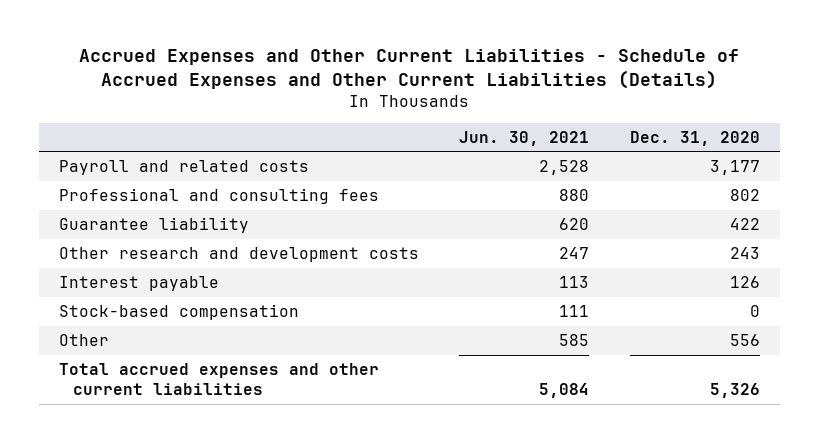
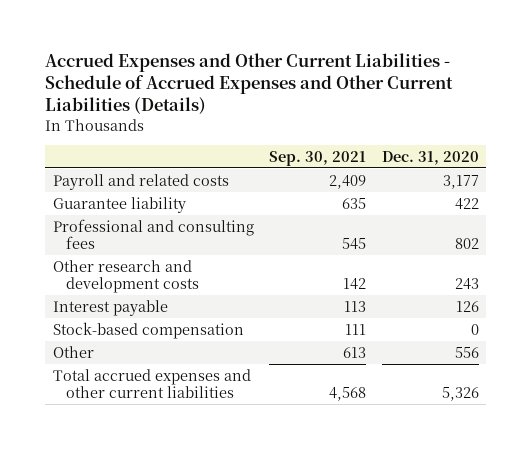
- | Jun. 30, 2021 | Dec. 31, 2020
+ | Sep. 30, 2021 | Dec. 31, 2020
moved down: Professional and consulting fees | 545 | 802

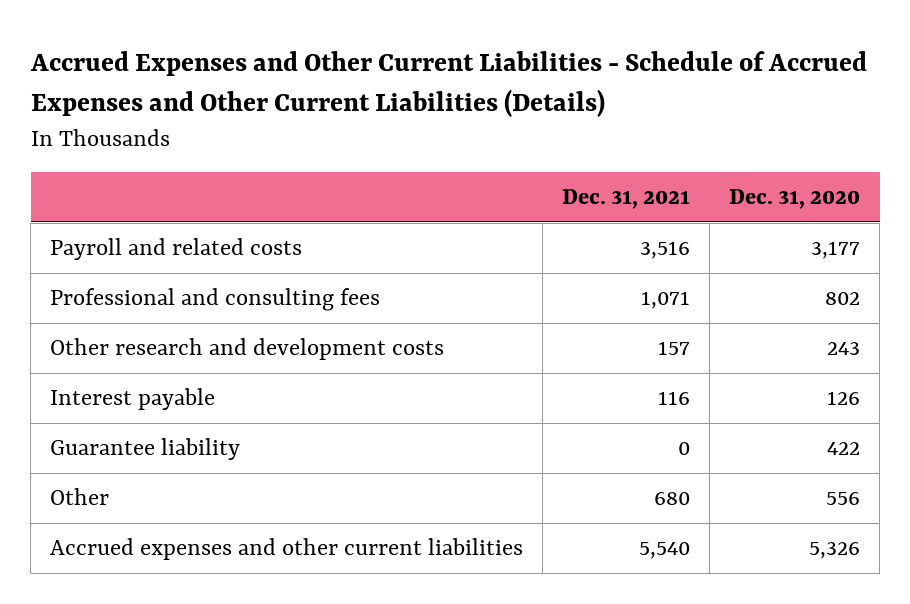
- | Sep. 30, 2021 | Dec. 31, 2020
+ | Dec. 31, 2021 | Dec. 31, 2020
- Stock-based compensation | 111 | 0
moved down: Guarantee liability | 0 | 422
- Total accrued expenses and other current liabilities | 4,568 | 5,326
+ Accrued expenses and other current liabilities | 5,540 | 5,326

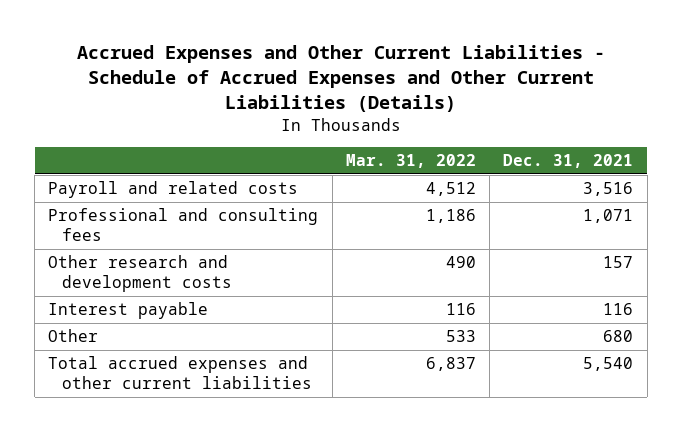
- | Dec. 31, 2021 | Dec. 31, 2020
+ | Mar. 31, 2022 | Dec. 31, 2021
- Guarantee liability | 0 | 422
- Accrued expenses and other current liabilities | 5,540 | 5,326
+ Total accrued expenses and other current liabilities | 6,837 | 5,540

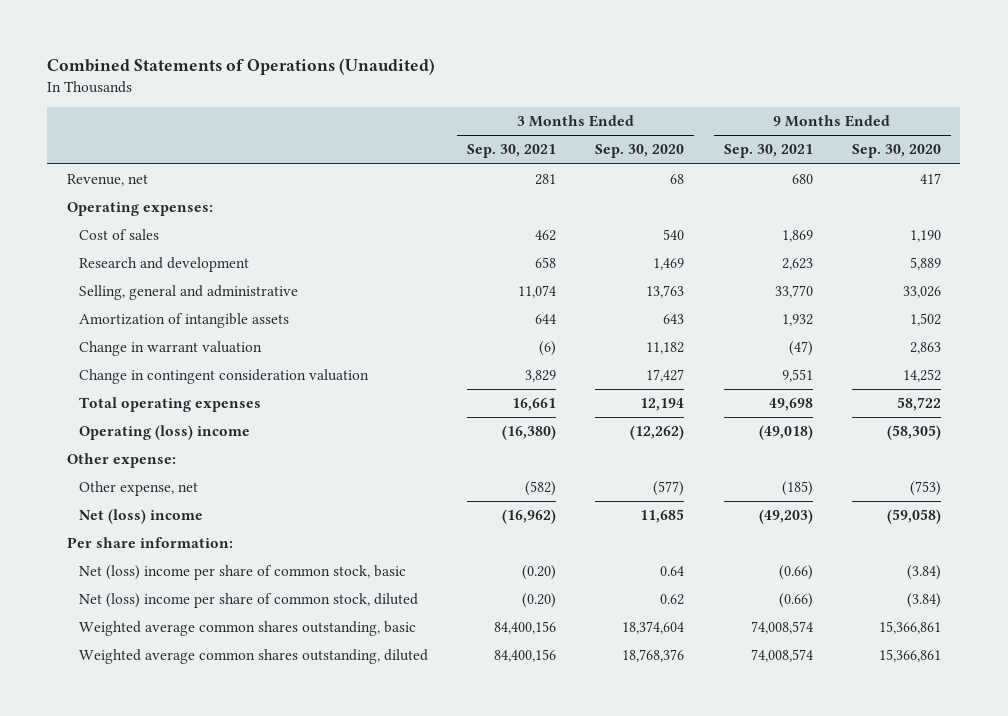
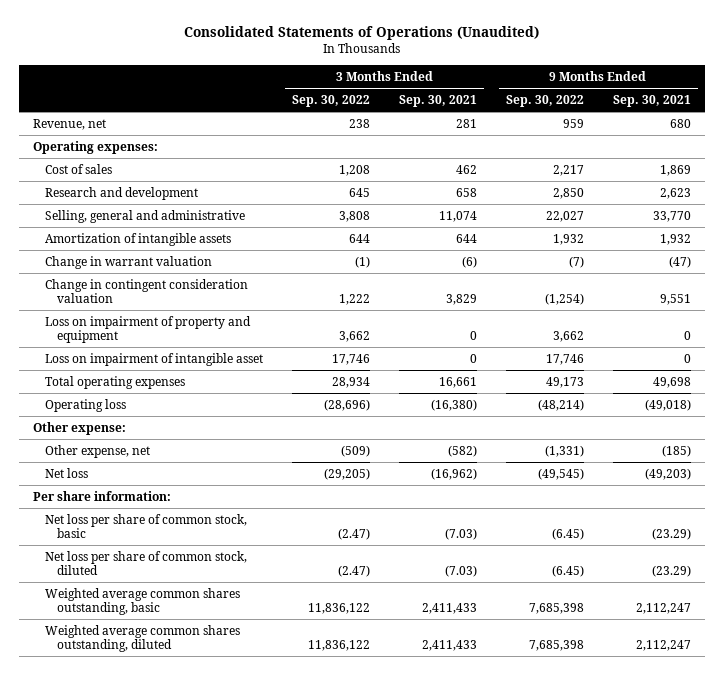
- Combined Statements of Operations (Unaudited)
+ Consolidated Statements of Operations (Unaudited)
- | 3 Months Ended Sep. 30, 2021 | 3 Months Ended Sep. 30, 2020 | 9 Months Ended Sep. 30, 2021 | 9 Months Ended Sep. 30, 2020
+ | 3 Months Ended Sep. 30, 2022 | 3 Months Ended Sep. 30, 2021 | 9 Months Ended Sep. 30, 2022 | 9 Months Ended Sep. 30, 2021
+ Loss on impairment of property and equipment | 3,662 | 0 | 3,662 | 0
+ Loss on impairment of intangible asset | 17,746 | 0 | 17,746 | 0
- Operating (loss) income | (16,380) | (12,262) | (49,018) | (58,305)
+ Operating loss | (28,696) | (16,380) | (48,214) | (49,018)
- Net (loss) income | (16,962) | 11,685 | (49,203) | (59,058)
+ Net loss | (29,205) | (16,962) | (49,545) | (49,203)
- Net (loss) income per share of common stock, basic | (0.20) | 0.64 | (0.66) | (3.84)
- Net (loss) income per share of common stock, diluted | (0.20) | 0.62 | (0.66) | (3.84)
- Weighted average common shares outstanding, basic | 84,400,156 | 18,374,604 | 74,008,574 | 15,366,861
- Weighted average common shares outstanding, diluted | 84,400,156 | 18,768,376 | 74,008,574 | 15,366,861
+ Net loss per share of common stock, basic | (2.47) | (7.03) | (6.45) | (23.29)
+ Net loss per share of common stock, diluted | (2.47) | (7.03) | (6.45) | (23.29)
+ Weighted average common shares outstanding, basic | 11,836,122 | 2,411,433 | 7,685,398 | 2,112,247
+ Weighted average common shares outstanding, diluted | 11,836,122 | 2,411,433 | 7,685,398 | 2,112,247

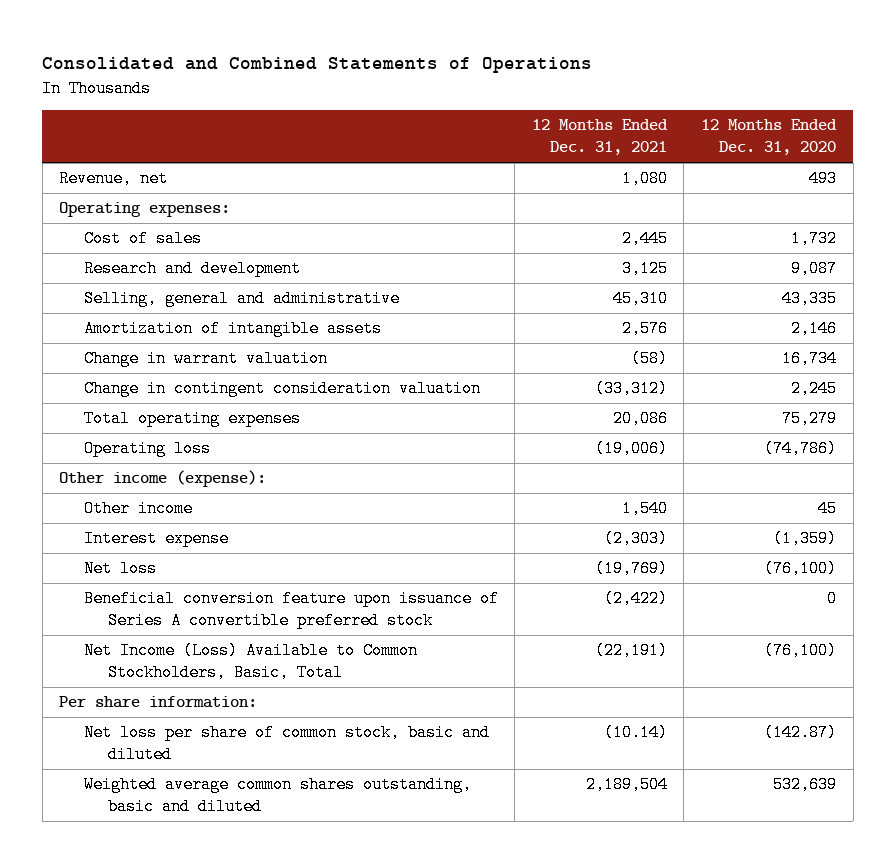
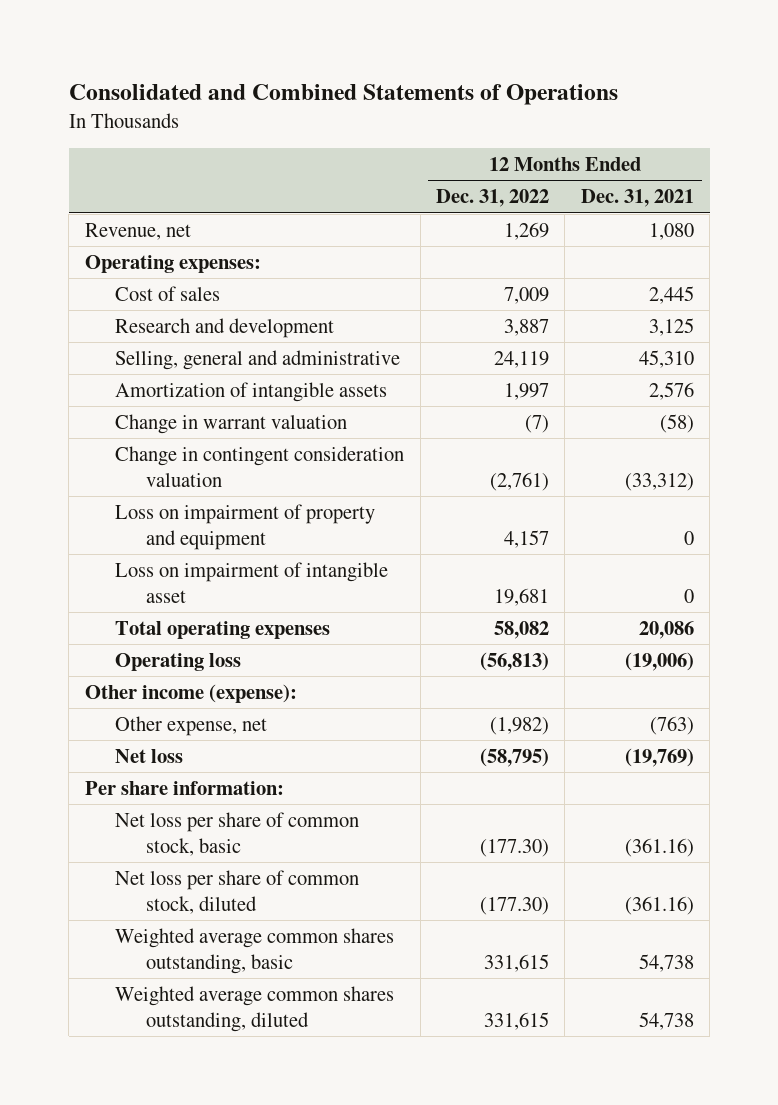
- | 12 Months Ended Dec. 31, 2021 | 12 Months Ended Dec. 31, 2020
+ | 12 Months Ended Dec. 31, 2022 | 12 Months Ended Dec. 31, 2021
+ Loss on impairment of property and equipment | 4,157 | 0
+ Loss on impairment of intangible asset | 19,681 | 0
- Other income | 1,540 | 45
- Interest expense | (2,303) | (1,359)
+ Other expense, net | (1,982) | (763)
- Beneficial conversion feature upon issuance of Series A convertible preferred stock | (2,422) | 0
- Net Income (Loss) Available to Common Stockholders, Basic, Total | (22,191) | (76,100)
- Net loss per share of common stock, basic and diluted | (10.14) | (142.87)
- Weighted average common shares outstanding, basic and diluted | 2,189,504 | 532,639
+ Net loss per share of common stock, basic | (177.30) | (361.16)
+ Net loss per share of common stock, diluted | (177.30) | (361.16)
+ Weighted average common shares outstanding, basic | 331,615 | 54,738
+ Weighted average common shares outstanding, diluted | 331,615 | 54,738

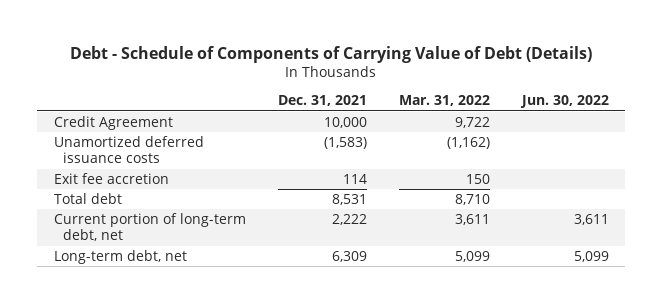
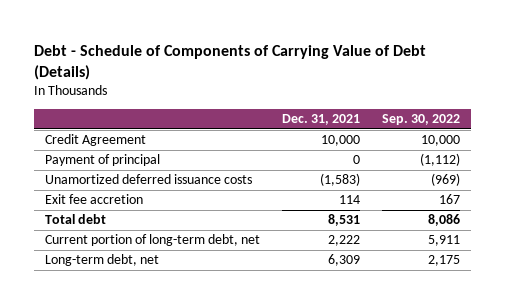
- | Dec. 31, 2021 | Mar. 31, 2022 | Jun. 30, 2022
+ | Dec. 31, 2021 | Sep. 30, 2022
+ Payment of principal | 0 | (1,112)

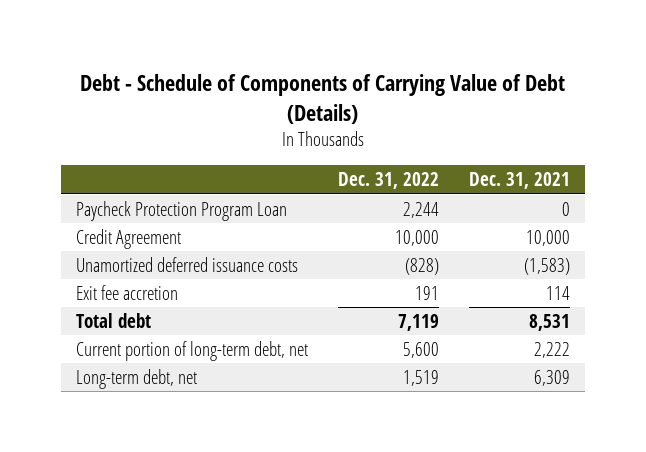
- | Dec. 31, 2021 | Sep. 30, 2022
+ | Dec. 31, 2022 | Dec. 31, 2021
+ Paycheck Protection Program Loan | 2,244 | 0
- Payment of principal | 0 | (1,112)

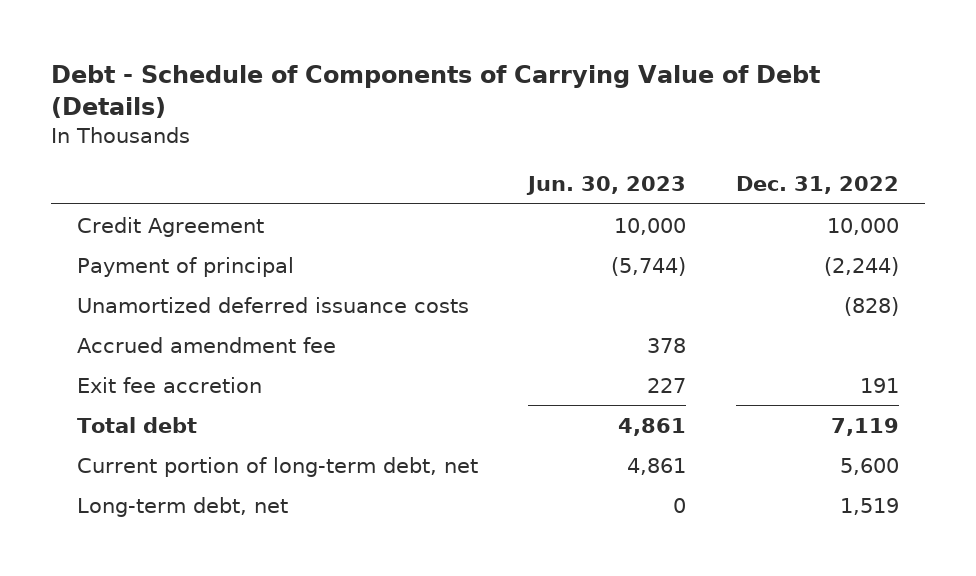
- | Dec. 31, 2022 | Dec. 31, 2021
+ | Jun. 30, 2023 | Dec. 31, 2022
- Paycheck Protection Program Loan | 2,244 | 0
+ Payment of principal | (5,744) | (2,244)
+ Accrued amendment fee | 378 |

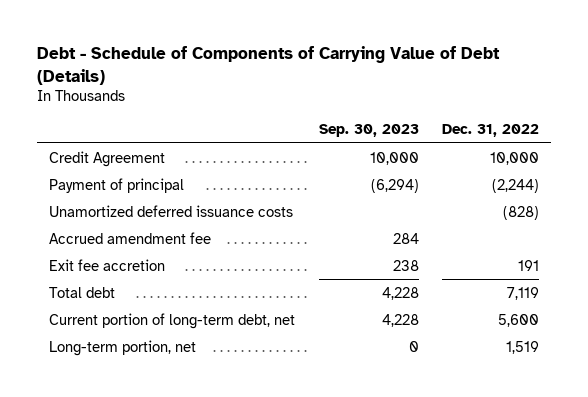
- | Jun. 30, 2023 | Dec. 31, 2022
+ | Sep. 30, 2023 | Dec. 31, 2022
- Long-term debt, net | 0 | 1,519
+ Long-term portion, net | 0 | 1,519

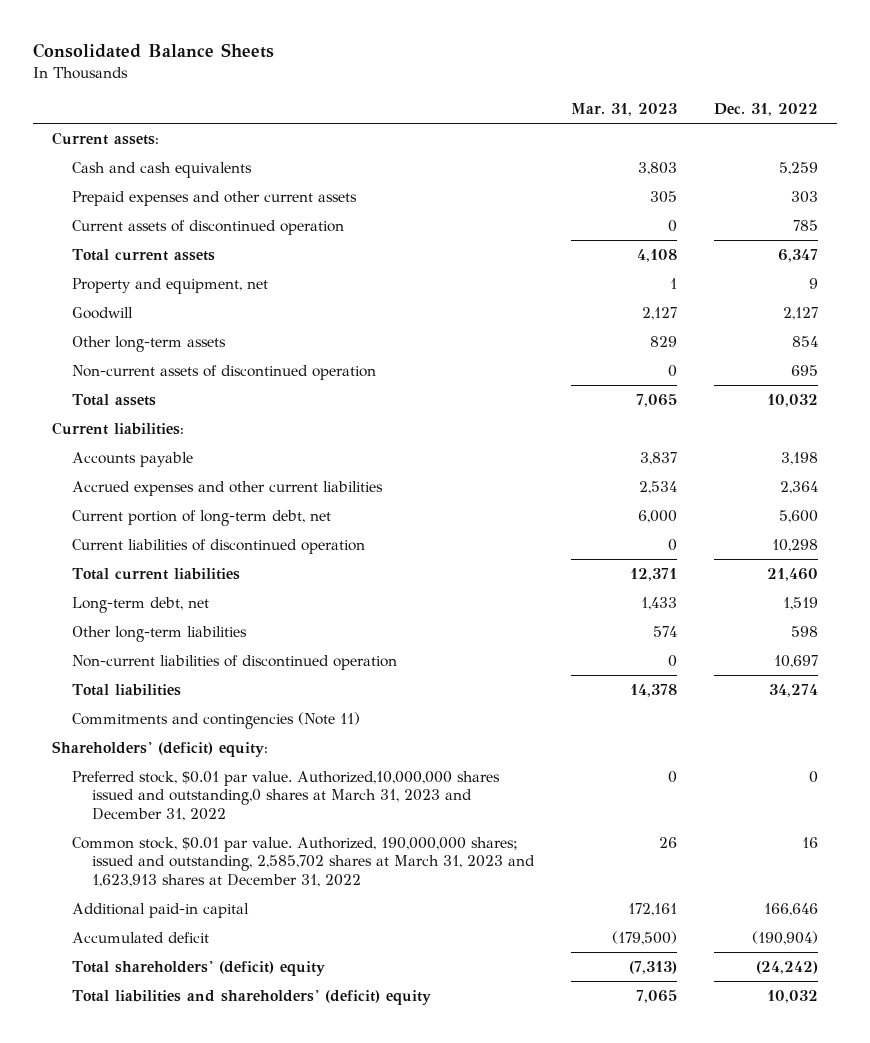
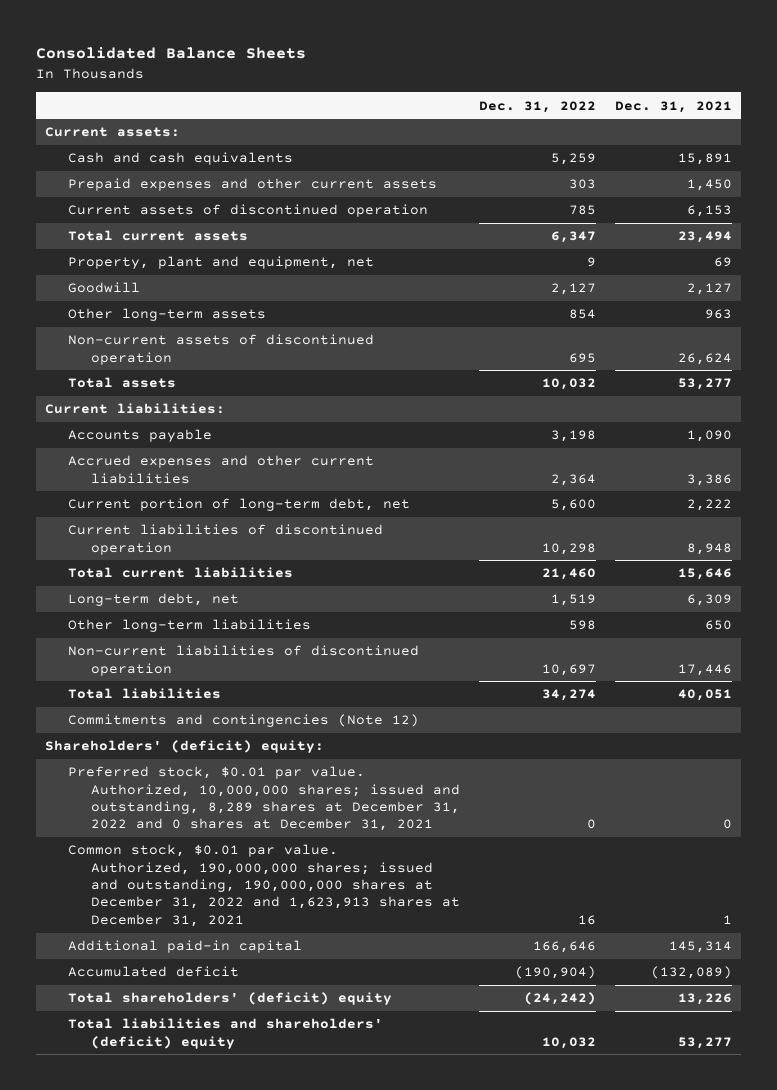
- | Mar. 31, 2023 | Dec. 31, 2022
+ | Dec. 31, 2022 | Dec. 31, 2021
- Property and equipment, net | 1 | 9
+ Property, plant and equipment, net | 9 | 69
- Commitments and contingencies (Note 11)
+ Commitments and contingencies (Note 12)
- Preferred stock, $0.01 par value. Authorized,10,000,000 shares issued and outstanding,0 shares at March 31, 2023 and December 31, 2022 | 0 | 0
- Common stock, $0.01 par value. Authorized, 190,000,000 shares; issued and outstanding, 2,585,702 shares at March 31, 2023 and 1,623,913 shares at December 31, 2022 | 26 | 16
+ Preferred stock, $0.01 par value. Authorized, 10,000,000 shares; issued and outstanding, 8,289 shares at December 31, 2022 and 0 shares at December 31, 2021 | 0 | 0
+ Common stock, $0.01 par value. Authorized, 190,000,000 shares; issued and outstanding, 190,000,000 shares at December 31, 2022 and 1,623,913 shares at December 31, 2021 | 16 | 1

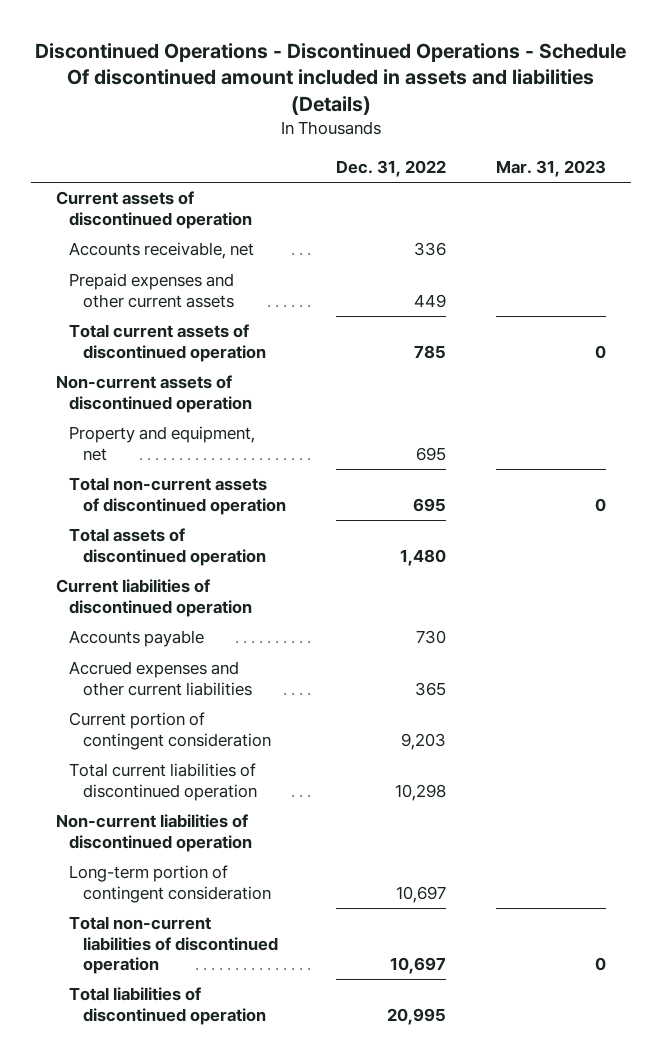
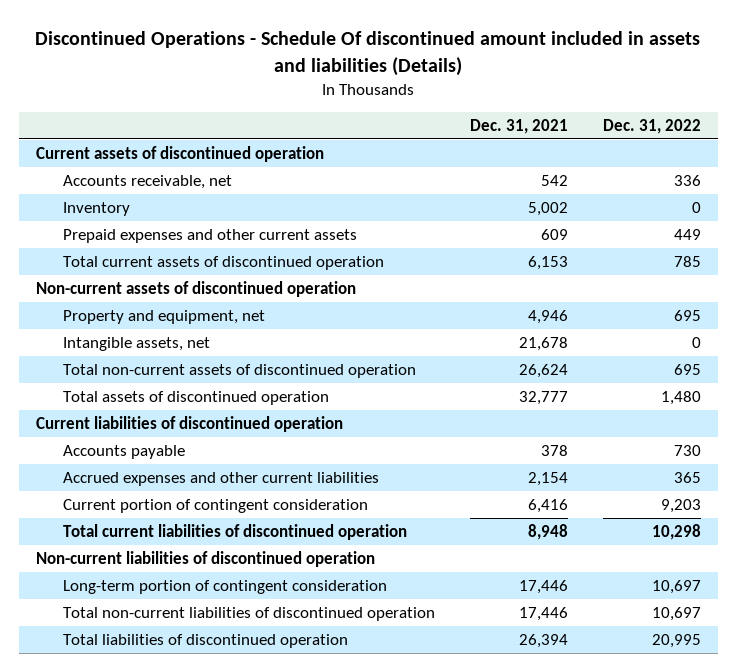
- Discontinued Operations - Discontinued Operations - Schedule Of discontinued amount included in assets and liabilities (Details)
+ Discontinued Operations - Schedule Of discontinued amount included in assets and liabilities (Details)
- | Dec. 31, 2022 | Mar. 31, 2023
+ | Dec. 31, 2021 | Dec. 31, 2022
+ Inventory | 5,002 | 0
+ Intangible assets, net | 21,678 | 0

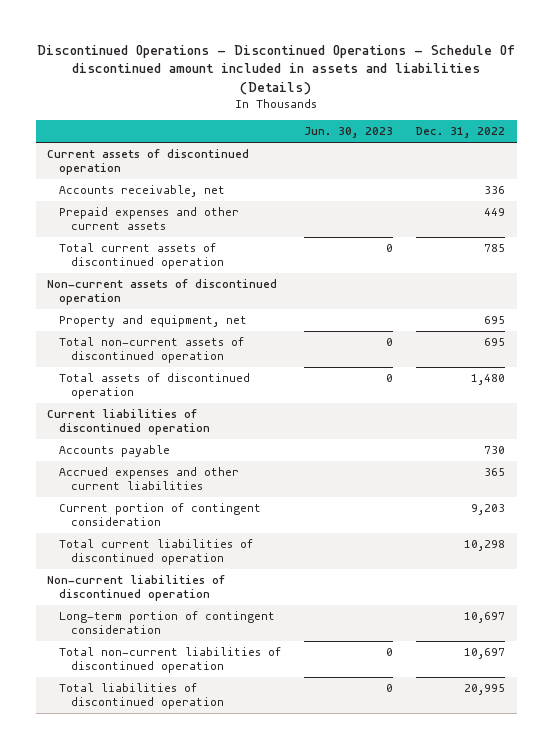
- Discontinued Operations - Schedule Of discontinued amount included in assets and liabilities (Details)
+ Discontinued Operations - Discontinued Operations - Schedule Of discontinued amount included in assets and liabilities (Details)
- | Dec. 31, 2021 | Dec. 31, 2022
+ | Jun. 30, 2023 | Dec. 31, 2022
- Inventory | 5,002 | 0
- Intangible assets, net | 21,678 | 0

